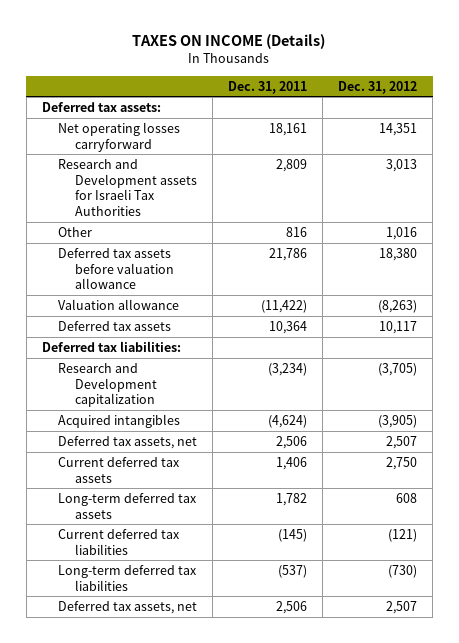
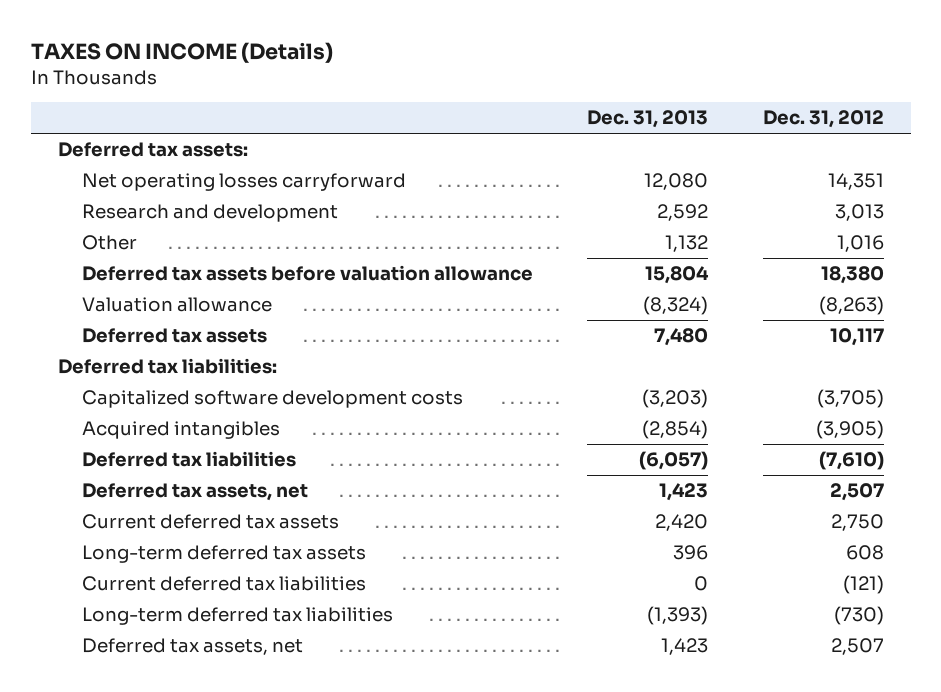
- | Dec. 31, 2011 | Dec. 31, 2012
+ | Dec. 31, 2013 | Dec. 31, 2012
- Research and Development assets for Israeli Tax Authorities | 2,809 | 3,013
+ Research and development | 2,592 | 3,013
- Research and Development capitalization | (3,234) | (3,705)
+ Capitalized software development costs | (3,203) | (3,705)
+ Deferred tax liabilities | (6,057) | (7,610)

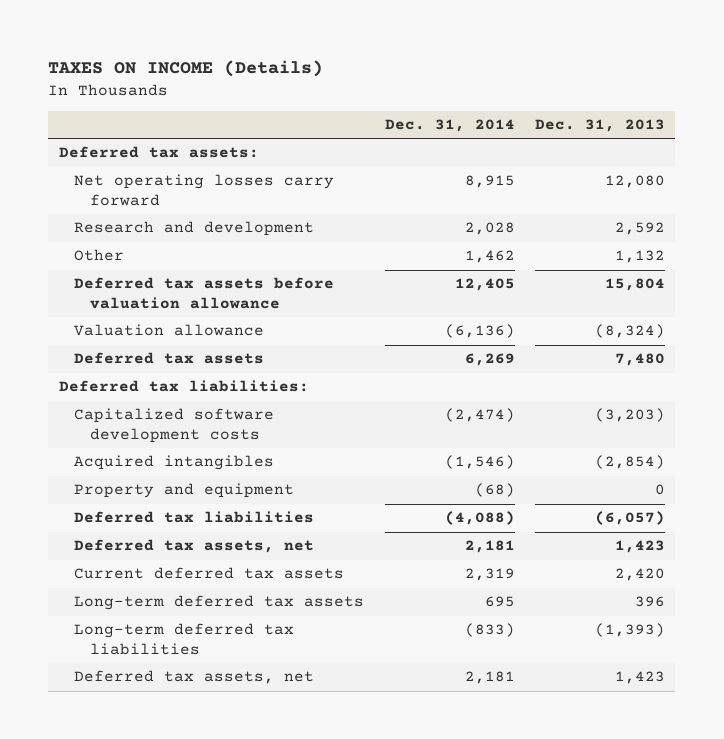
- | Dec. 31, 2013 | Dec. 31, 2012
+ | Dec. 31, 2014 | Dec. 31, 2013
- Net operating losses carryforward | 12,080 | 14,351
+ Net operating losses carry forward | 8,915 | 12,080
+ Property and equipment | (68) | 0
- Current deferred tax liabilities | 0 | (121)

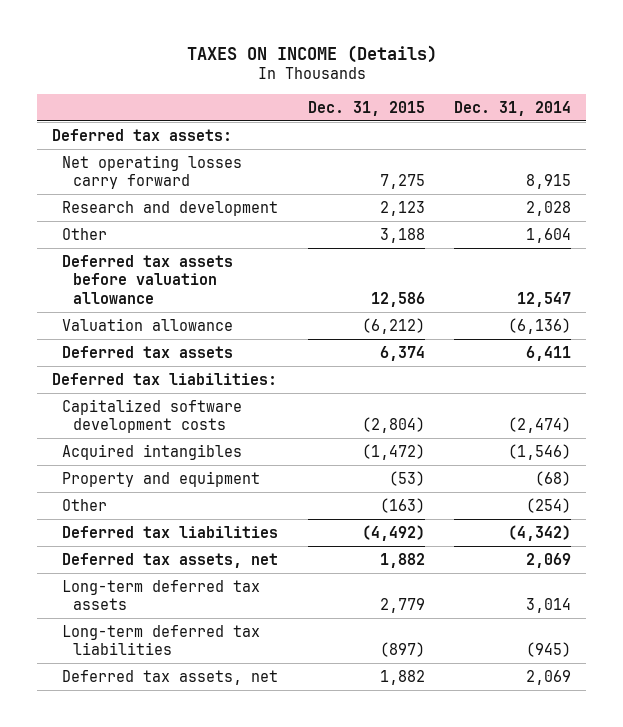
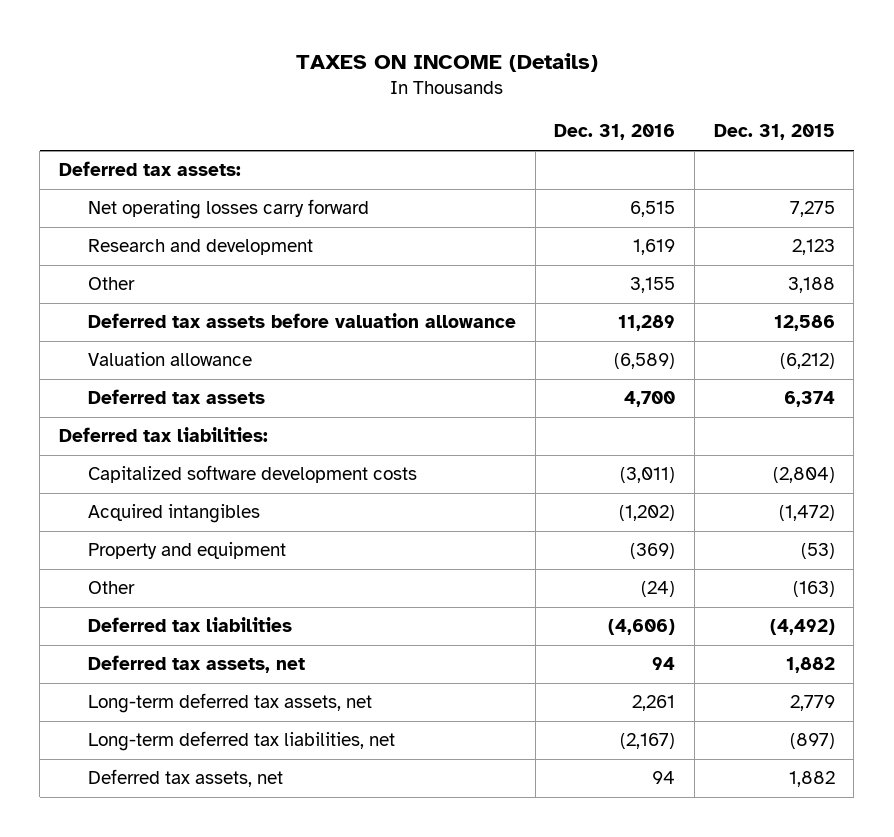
- | Dec. 31, 2015 | Dec. 31, 2014
+ | Dec. 31, 2016 | Dec. 31, 2015
- Long-term deferred tax assets | 2,779 | 3,014
- Long-term deferred tax liabilities | (897) | (945)
+ Long-term deferred tax assets, net | 2,261 | 2,779
+ Long-term deferred tax liabilities, net | (2,167) | (897)

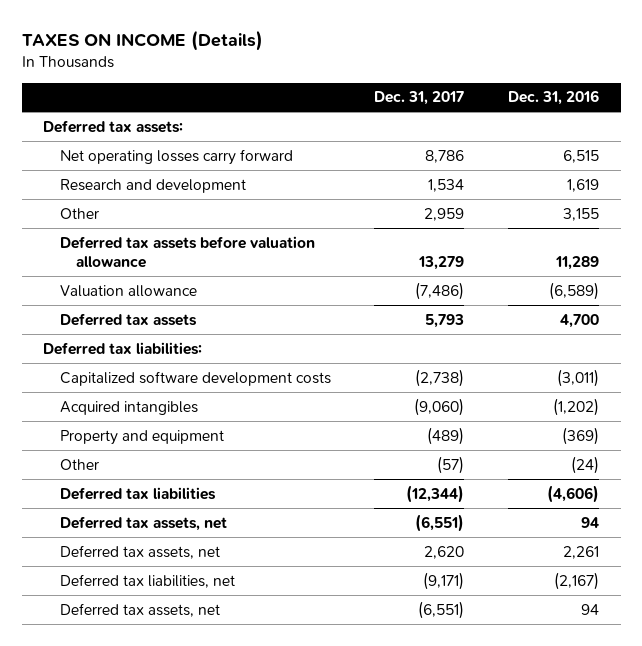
- | Dec. 31, 2016 | Dec. 31, 2015
+ | Dec. 31, 2017 | Dec. 31, 2016
- Long-term deferred tax assets, net | 2,261 | 2,779
- Long-term deferred tax liabilities, net | (2,167) | (897)
+ Deferred tax assets, net | 2,620 | 2,261
+ Deferred tax liabilities, net | (9,171) | (2,167)

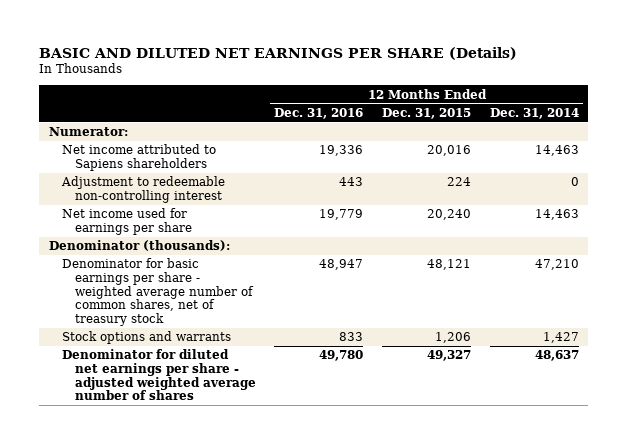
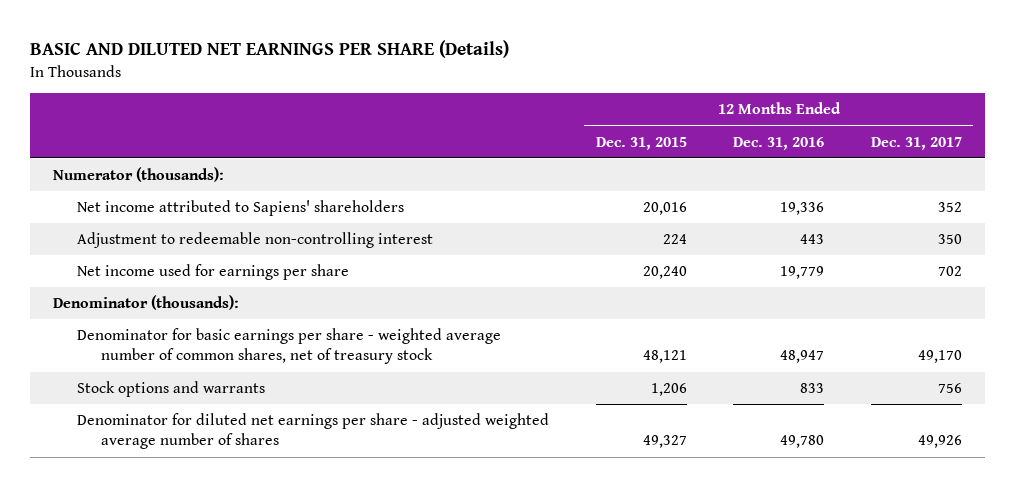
- | 12 Months Ended Dec. 31, 2016 | 12 Months Ended Dec. 31, 2015 | 12 Months Ended Dec. 31, 2014
+ | 12 Months Ended Dec. 31, 2015 | 12 Months Ended Dec. 31, 2016 | 12 Months Ended Dec. 31, 2017
- Numerator:
- Net income attributed to Sapiens shareholders | 19,336 | 20,016 | 14,463
+ Numerator (thousands):
+ Net income attributed to Sapiens' shareholders | 20,016 | 19,336 | 352

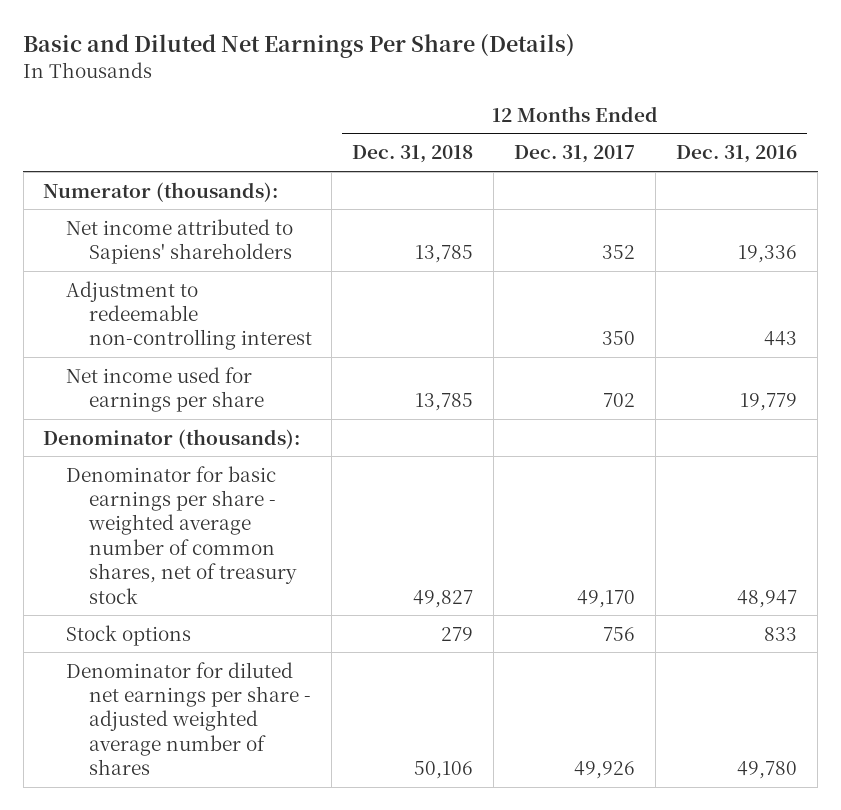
- BASIC AND DILUTED NET EARNINGS PER SHARE (Details)
+ Basic and Diluted Net Earnings Per Share (Details)
- | 12 Months Ended Dec. 31, 2015 | 12 Months Ended Dec. 31, 2016 | 12 Months Ended Dec. 31, 2017
+ | 12 Months Ended Dec. 31, 2018 | 12 Months Ended Dec. 31, 2017 | 12 Months Ended Dec. 31, 2016
- Stock options and warrants | 1,206 | 833 | 756
+ Stock options | 279 | 756 | 833

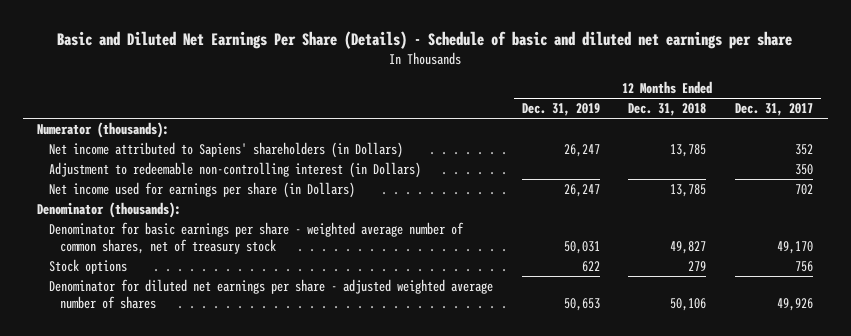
- Basic and Diluted Net Earnings Per Share (Details)
+ Basic and Diluted Net Earnings Per Share (Details) - Schedule of basic and diluted net earnings per share
- | 12 Months Ended Dec. 31, 2018 | 12 Months Ended Dec. 31, 2017 | 12 Months Ended Dec. 31, 2016
+ | 12 Months Ended Dec. 31, 2019 | 12 Months Ended Dec. 31, 2018 | 12 Months Ended Dec. 31, 2017
- Net income attributed to Sapiens' shareholders | 13,785 | 352 | 19,336
- Adjustment to redeemable non-controlling interest | | 350 | 443
- Net income used for earnings per share | 13,785 | 702 | 19,779
+ Net income attributed to Sapiens' shareholders (in Dollars) | 26,247 | 13,785 | 352
+ Adjustment to redeemable non-controlling interest (in Dollars) | | | 350
+ Net income used for earnings per share (in Dollars) | 26,247 | 13,785 | 702

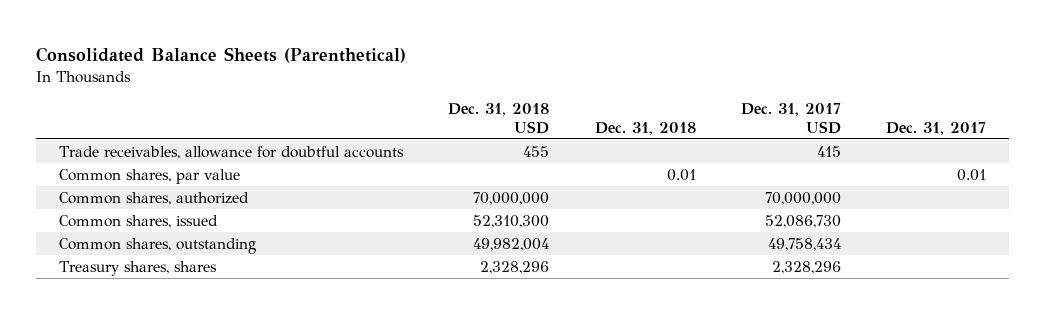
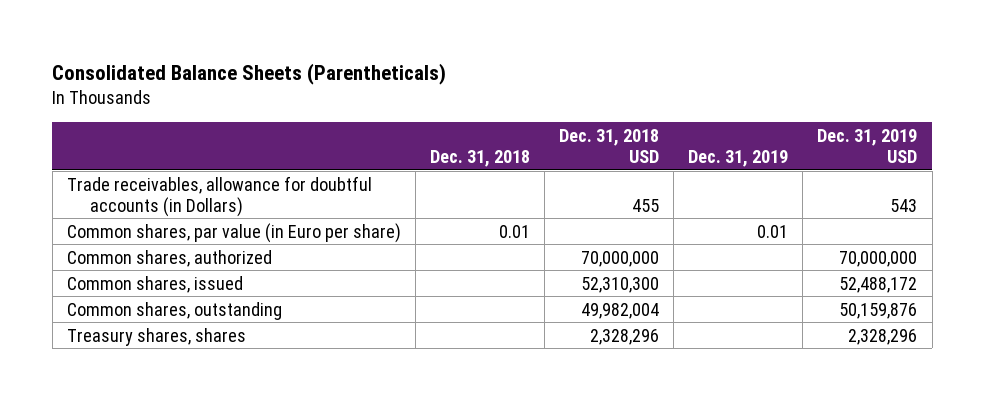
- Consolidated Balance Sheets (Parenthetical)
+ Consolidated Balance Sheets (Parentheticals)
- | Dec. 31, 2018 USD | Dec. 31, 2018 | Dec. 31, 2017 USD | Dec. 31, 2017
+ | Dec. 31, 2018 | Dec. 31, 2018 USD | Dec. 31, 2019 | Dec. 31, 2019 USD
- Trade receivables, allowance for doubtful accounts | 455 | | 415 |
- Common shares, par value | | 0.01 | | 0.01
+ Trade receivables, allowance for doubtful accounts (in Dollars) | | 455 | | 543
+ Common shares, par value (in Euro per share) | 0.01 | | 0.01 |

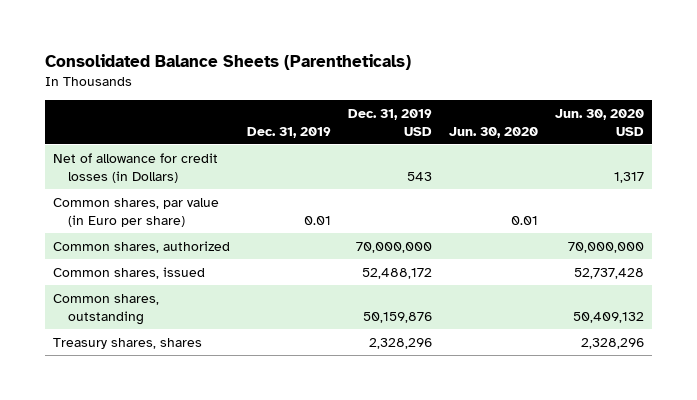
- | Dec. 31, 2018 | Dec. 31, 2018 USD | Dec. 31, 2019 | Dec. 31, 2019 USD
+ | Dec. 31, 2019 | Dec. 31, 2019 USD | Jun. 30, 2020 | Jun. 30, 2020 USD
- Trade receivables, allowance for doubtful accounts (in Dollars) | | 455 | | 543
+ Net of allowance for credit losses (in Dollars) | | 543 | | 1,317

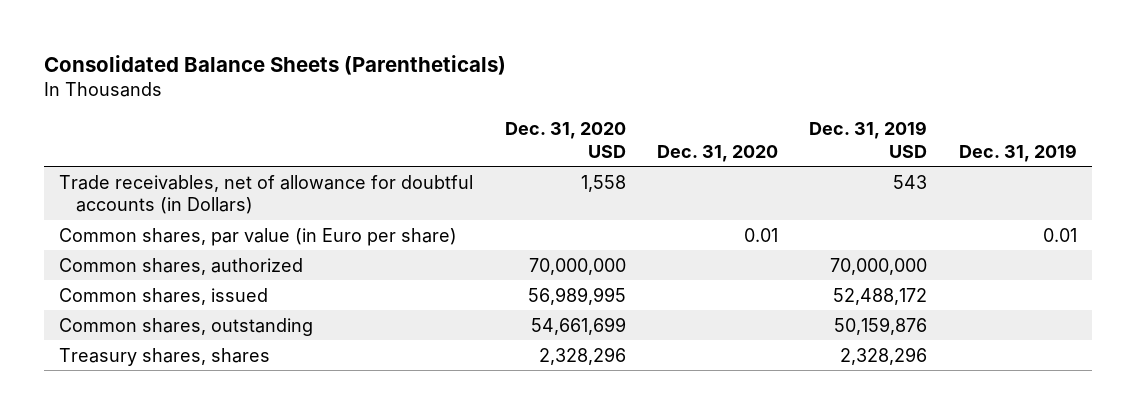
- | Dec. 31, 2019 | Dec. 31, 2019 USD | Jun. 30, 2020 | Jun. 30, 2020 USD
+ | Dec. 31, 2020 USD | Dec. 31, 2020 | Dec. 31, 2019 USD | Dec. 31, 2019
- Net of allowance for credit losses (in Dollars) | | 543 | | 1,317
+ Trade receivables, net of allowance for doubtful accounts (in Dollars) | 1,558 | | 543 |

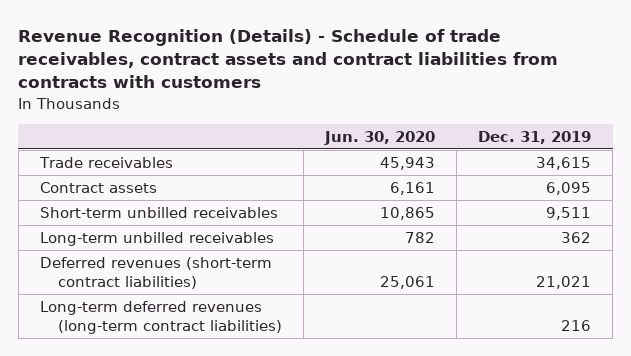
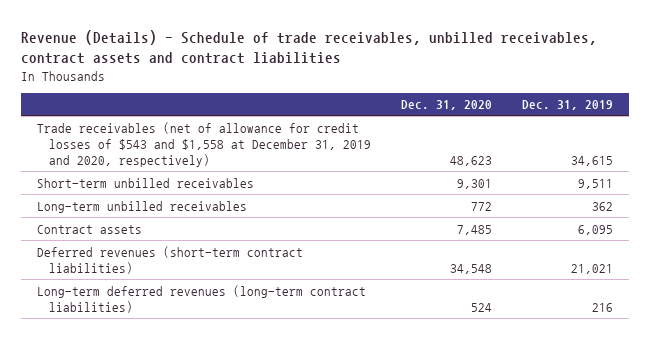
- Revenue Recognition (Details) - Schedule of trade receivables, contract assets and contract liabilities from contracts with customers
+ Revenue (Details) - Schedule of trade receivables, unbilled receivables, contract assets and contract liabilities
- | Jun. 30, 2020 | Dec. 31, 2019
+ | Dec. 31, 2020 | Dec. 31, 2019
- Trade receivables | 45,943 | 34,615
+ Trade receivables (net of allowance for credit losses of $543 and $1,558 at December 31, 2019 and 2020, respectively) | 48,623 | 34,615
moved down: Contract assets | 7,485 | 6,095

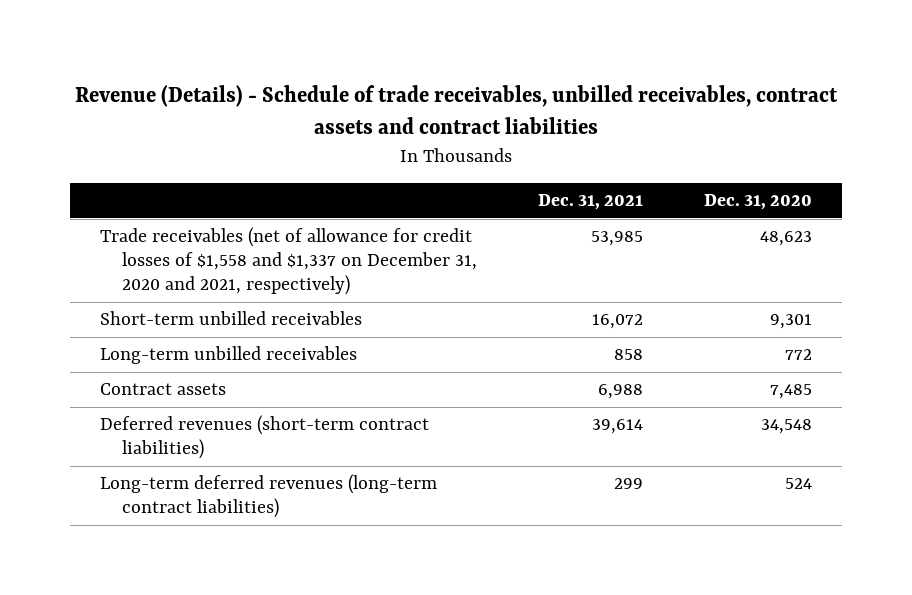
- | Dec. 31, 2020 | Dec. 31, 2019
+ | Dec. 31, 2021 | Dec. 31, 2020
- Trade receivables (net of allowance for credit losses of $543 and $1,558 at December 31, 2019 and 2020, respectively) | 48,623 | 34,615
+ Trade receivables (net of allowance for credit losses of $1,558 and $1,337 on December 31, 2020 and 2021, respectively) | 53,985 | 48,623

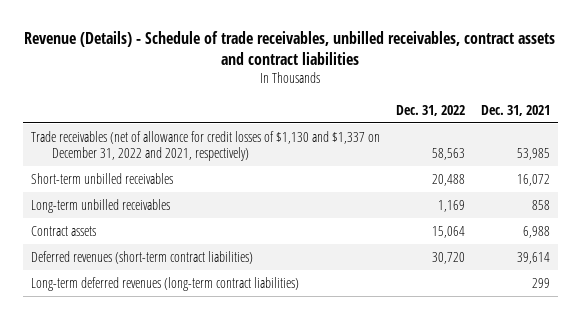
- | Dec. 31, 2021 | Dec. 31, 2020
+ | Dec. 31, 2022 | Dec. 31, 2021
- Trade receivables (net of allowance for credit losses of $1,558 and $1,337 on December 31, 2020 and 2021, respectively) | 53,985 | 48,623
+ Trade receivables (net of allowance for credit losses of $1,130 and $1,337 on December 31, 2022 and 2021, respectively) | 58,563 | 53,985

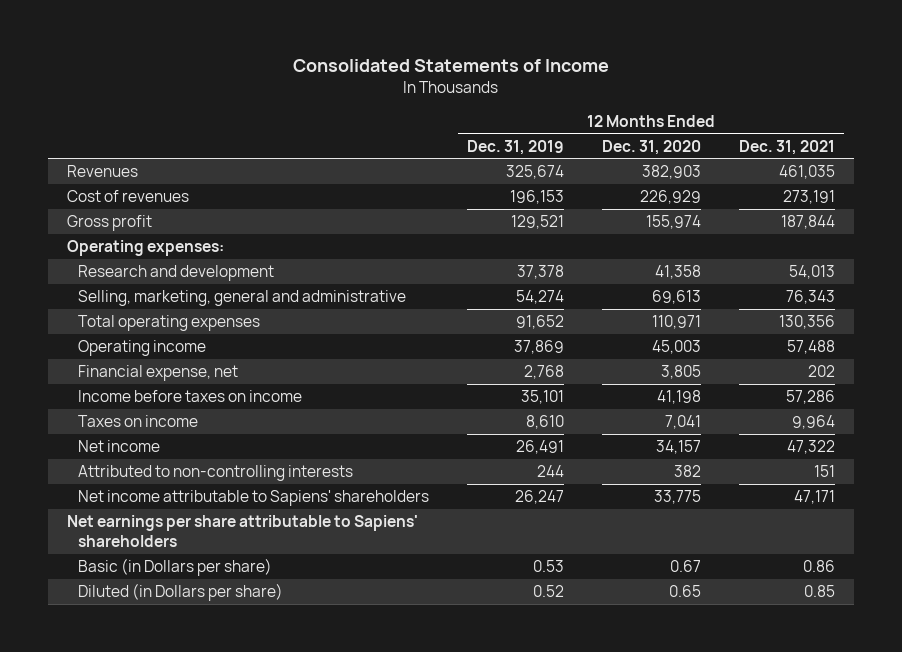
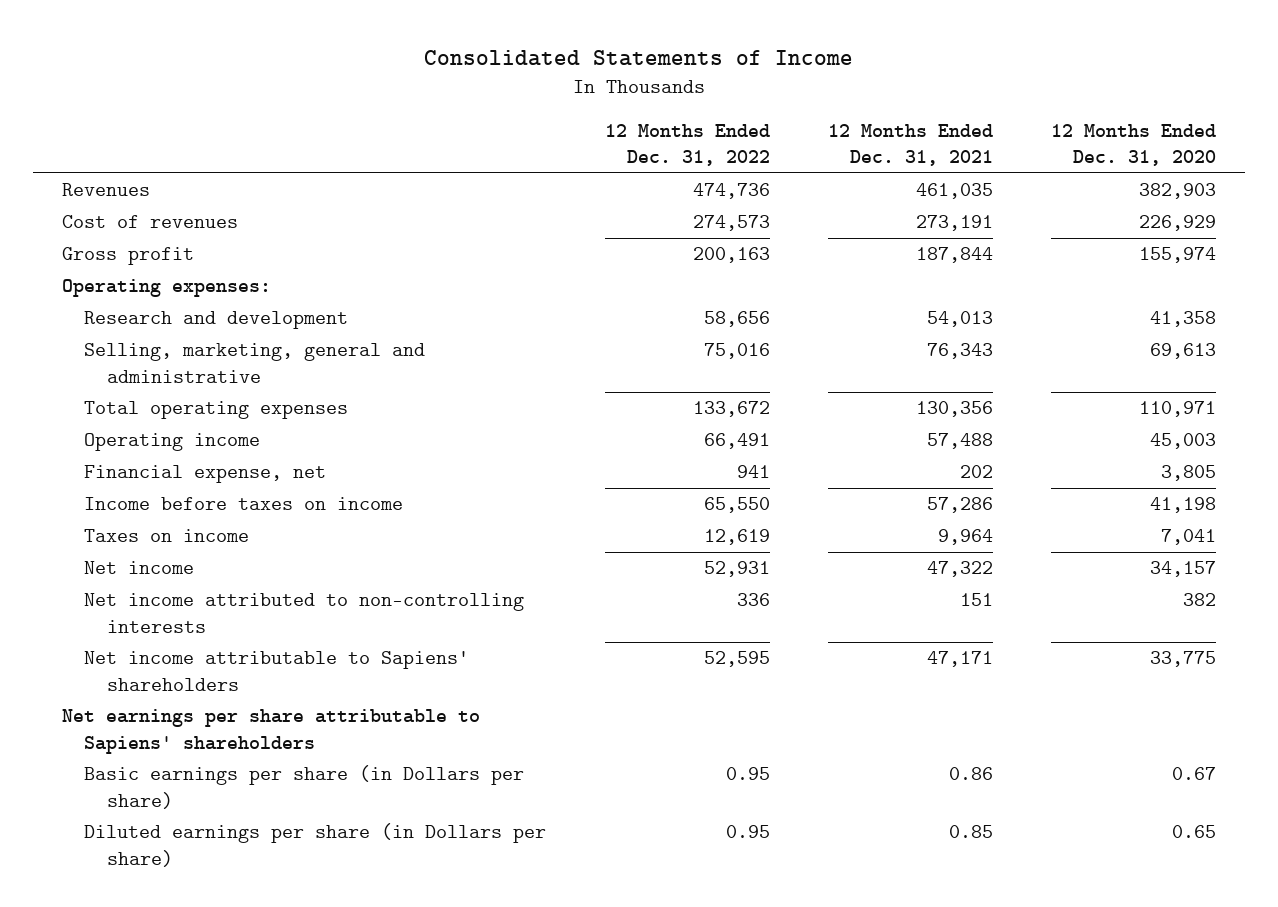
- | 12 Months Ended Dec. 31, 2019 | 12 Months Ended Dec. 31, 2020 | 12 Months Ended Dec. 31, 2021
+ | 12 Months Ended Dec. 31, 2022 | 12 Months Ended Dec. 31, 2021 | 12 Months Ended Dec. 31, 2020
- Attributed to non-controlling interests | 244 | 382 | 151
+ Net income attributed to non-controlling interests | 336 | 151 | 382
- Basic (in Dollars per share) | 0.53 | 0.67 | 0.86
- Diluted (in Dollars per share) | 0.52 | 0.65 | 0.85
+ Basic earnings per share (in Dollars per share) | 0.95 | 0.86 | 0.67
+ Diluted earnings per share (in Dollars per share) | 0.95 | 0.85 | 0.65

